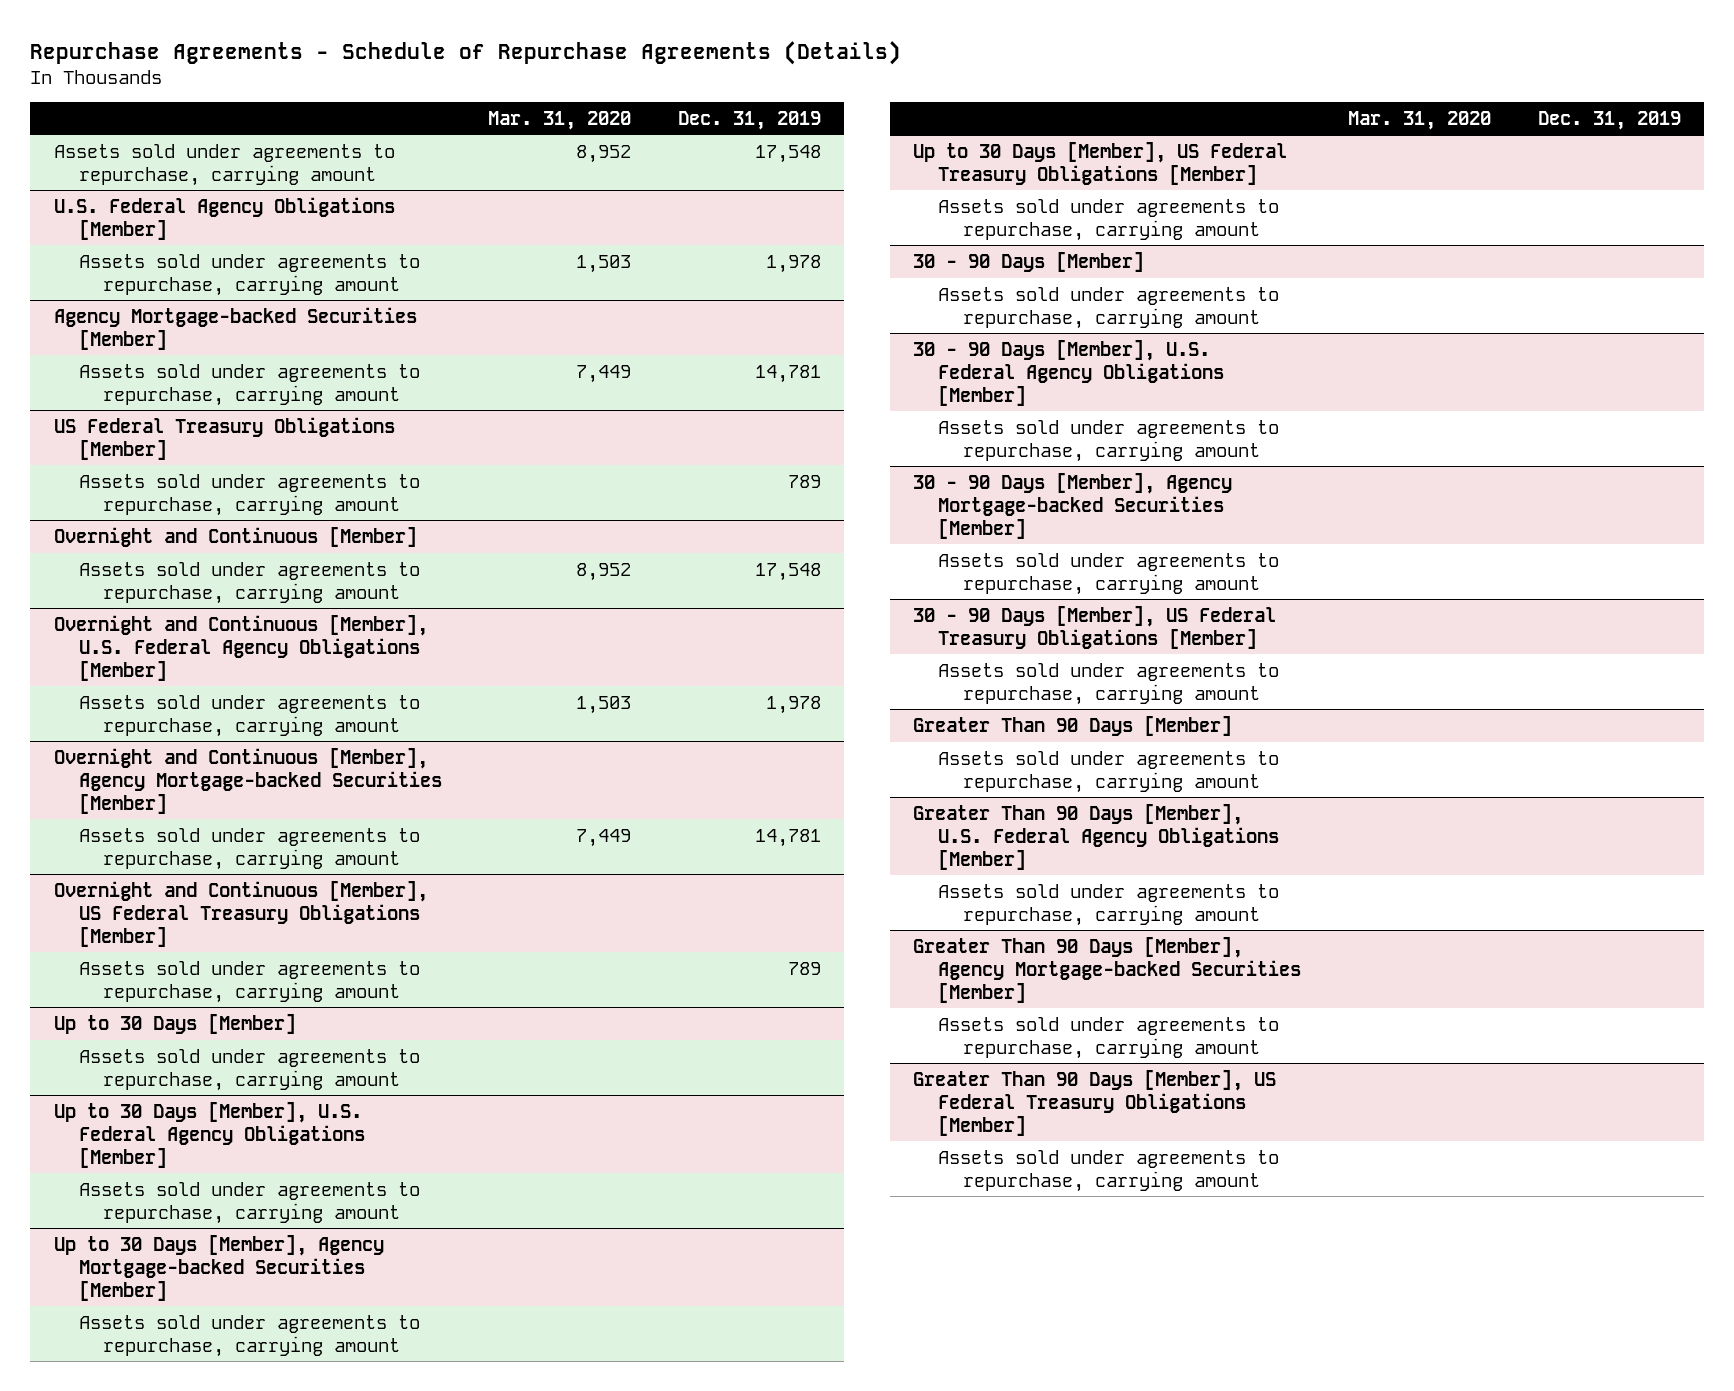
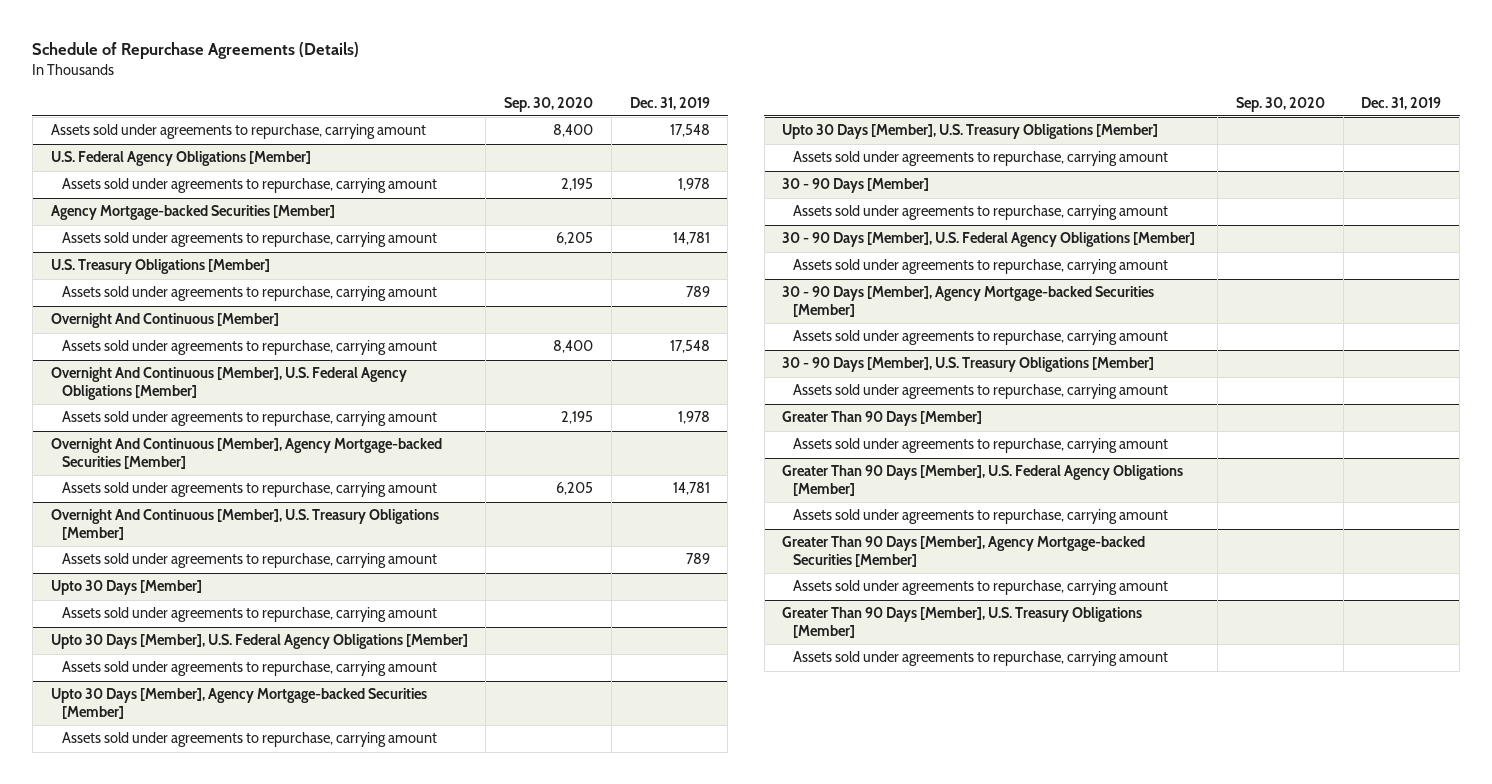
- Repurchase Agreements - Schedule of Repurchase Agreements (Details)
+ Schedule of Repurchase Agreements (Details)
- | Mar. 31, 2020 | Dec. 31, 2019
+ | Sep. 30, 2020 | Dec. 31, 2019
- US Federal Treasury Obligations [Member]
+ U.S. Treasury Obligations [Member]
- Overnight and Continuous [Member]
+ Overnight And Continuous [Member]
- Overnight and Continuous [Member], U.S. Federal Agency Obligations [Member]
+ Overnight And Continuous [Member], U.S. Federal Agency Obligations [Member]
- Overnight and Continuous [Member], Agency Mortgage-backed Securities [Member]
+ Overnight And Continuous [Member], Agency Mortgage-backed Securities [Member]
- Overnight and Continuous [Member], US Federal Treasury Obligations [Member]
+ Overnight And Continuous [Member], U.S. Treasury Obligations [Member]
- Up to 30 Days [Member]
+ Upto 30 Days [Member]
- Up to 30 Days [Member], U.S. Federal Agency Obligations [Member]
+ Upto 30 Days [Member], U.S. Federal Agency Obligations [Member]
- Up to 30 Days [Member], Agency Mortgage-backed Securities [Member]
+ Upto 30 Days [Member], Agency Mortgage-backed Securities [Member]
- Up to 30 Days [Member], US Federal Treasury Obligations [Member]
+ Upto 30 Days [Member], U.S. Treasury Obligations [Member]
- 30 - 90 Days [Member], US Federal Treasury Obligations [Member]
+ 30 - 90 Days [Member], U.S. Treasury Obligations [Member]
- Greater Than 90 Days [Member], US Federal Treasury Obligations [Member]
+ Greater Than 90 Days [Member], U.S. Treasury Obligations [Member]

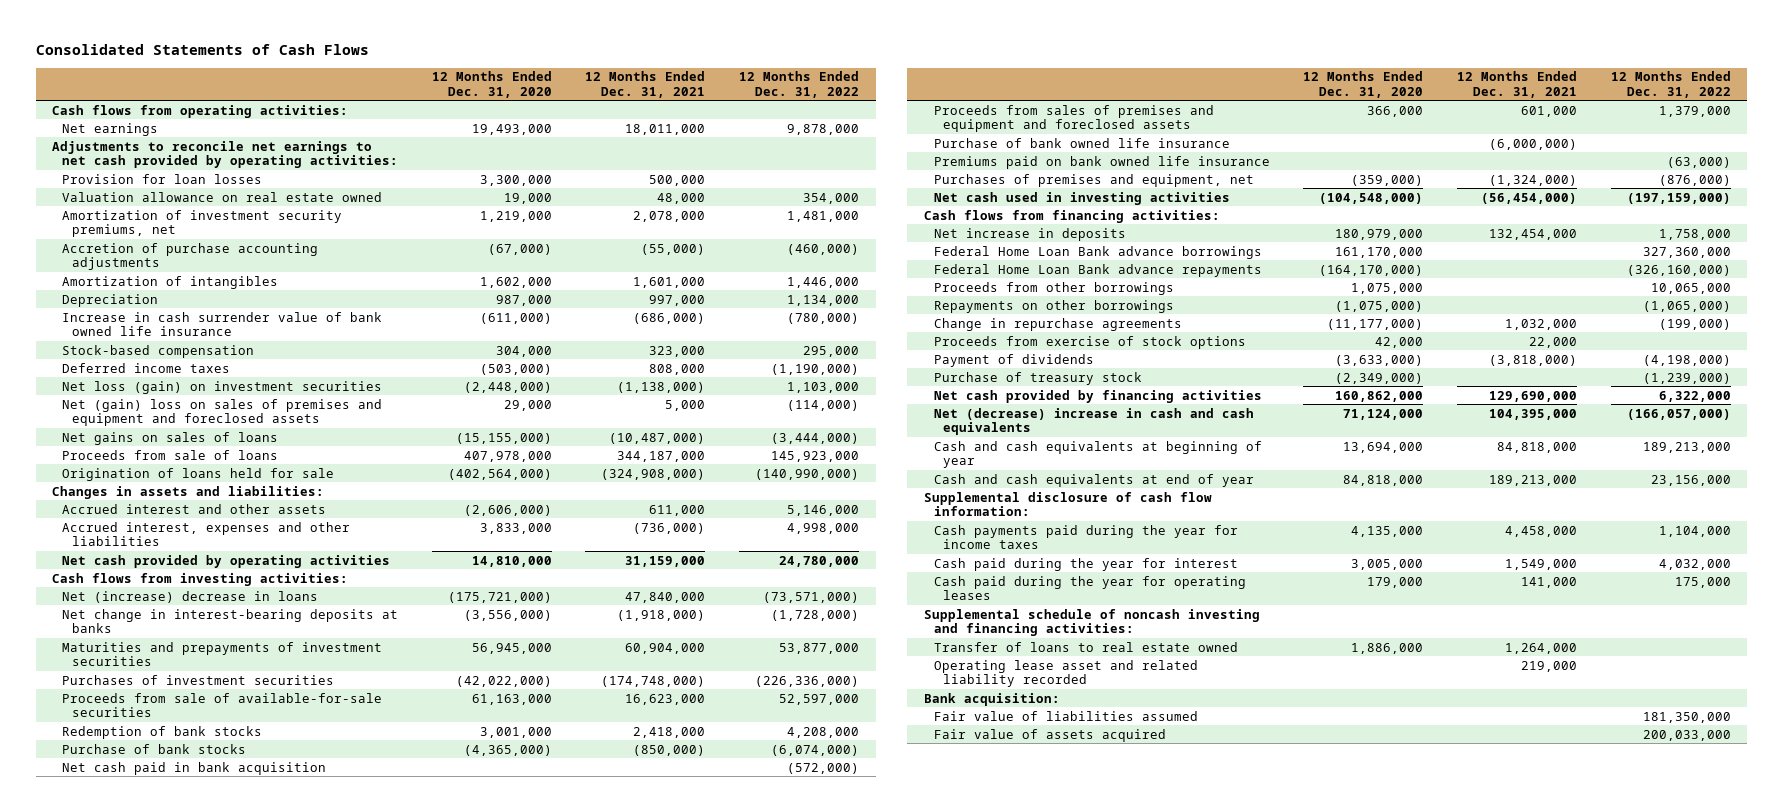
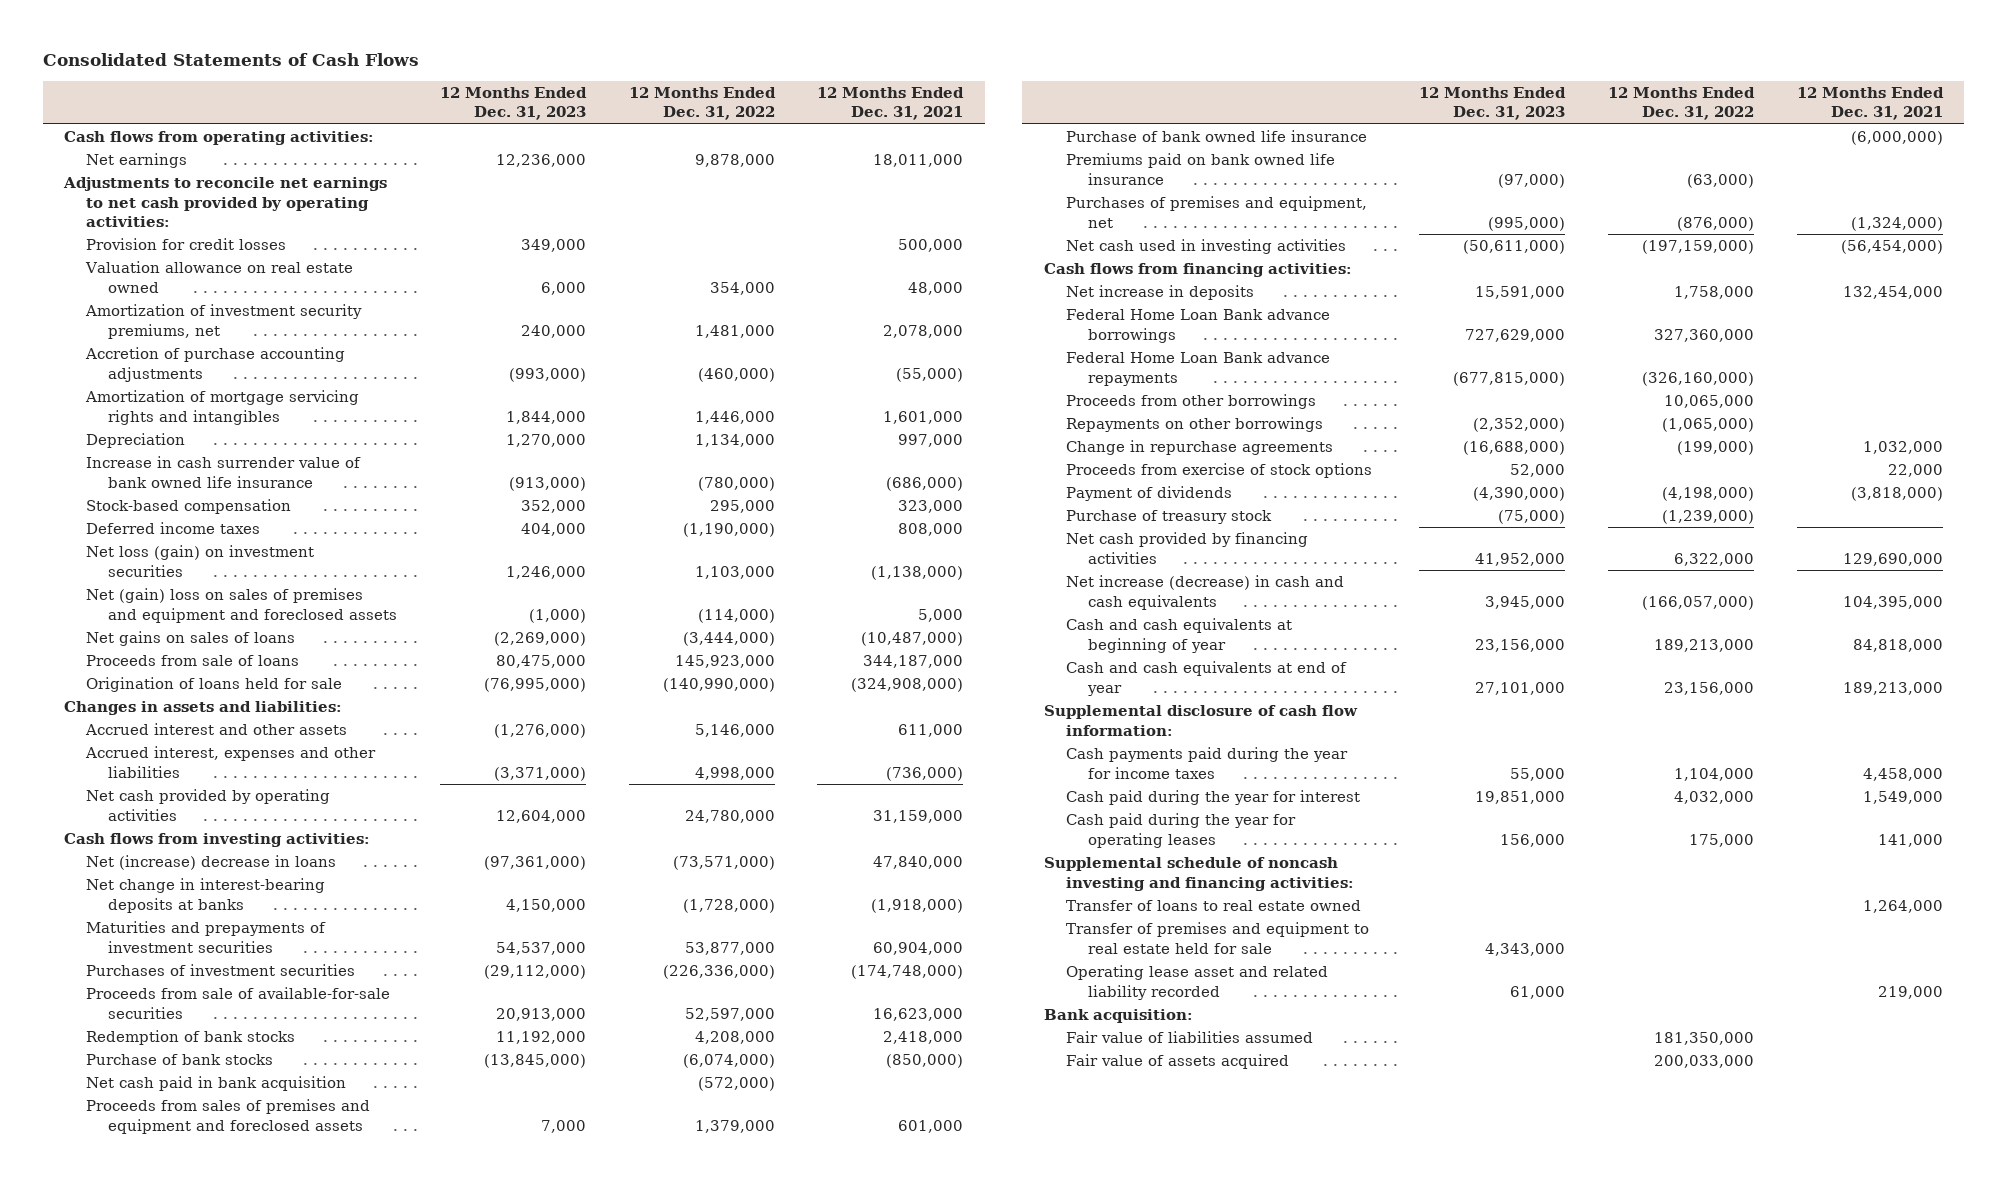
- | 12 Months Ended Dec. 31, 2020 | 12 Months Ended Dec. 31, 2021 | 12 Months Ended Dec. 31, 2022
+ | 12 Months Ended Dec. 31, 2023 | 12 Months Ended Dec. 31, 2022 | 12 Months Ended Dec. 31, 2021
- Provision for loan losses | 3,300,000 | 500,000 |
+ Provision for credit losses | 349,000 | | 500,000
- Amortization of intangibles | 1,602,000 | 1,601,000 | 1,446,000
+ Amortization of mortgage servicing rights and intangibles | 1,844,000 | 1,446,000 | 1,601,000
- Net (decrease) increase in cash and cash equivalents | 71,124,000 | 104,395,000 | (166,057,000)
+ Net increase (decrease) in cash and cash equivalents | 3,945,000 | (166,057,000) | 104,395,000
+ Transfer of premises and equipment to real estate held for sale | 4,343,000 | |

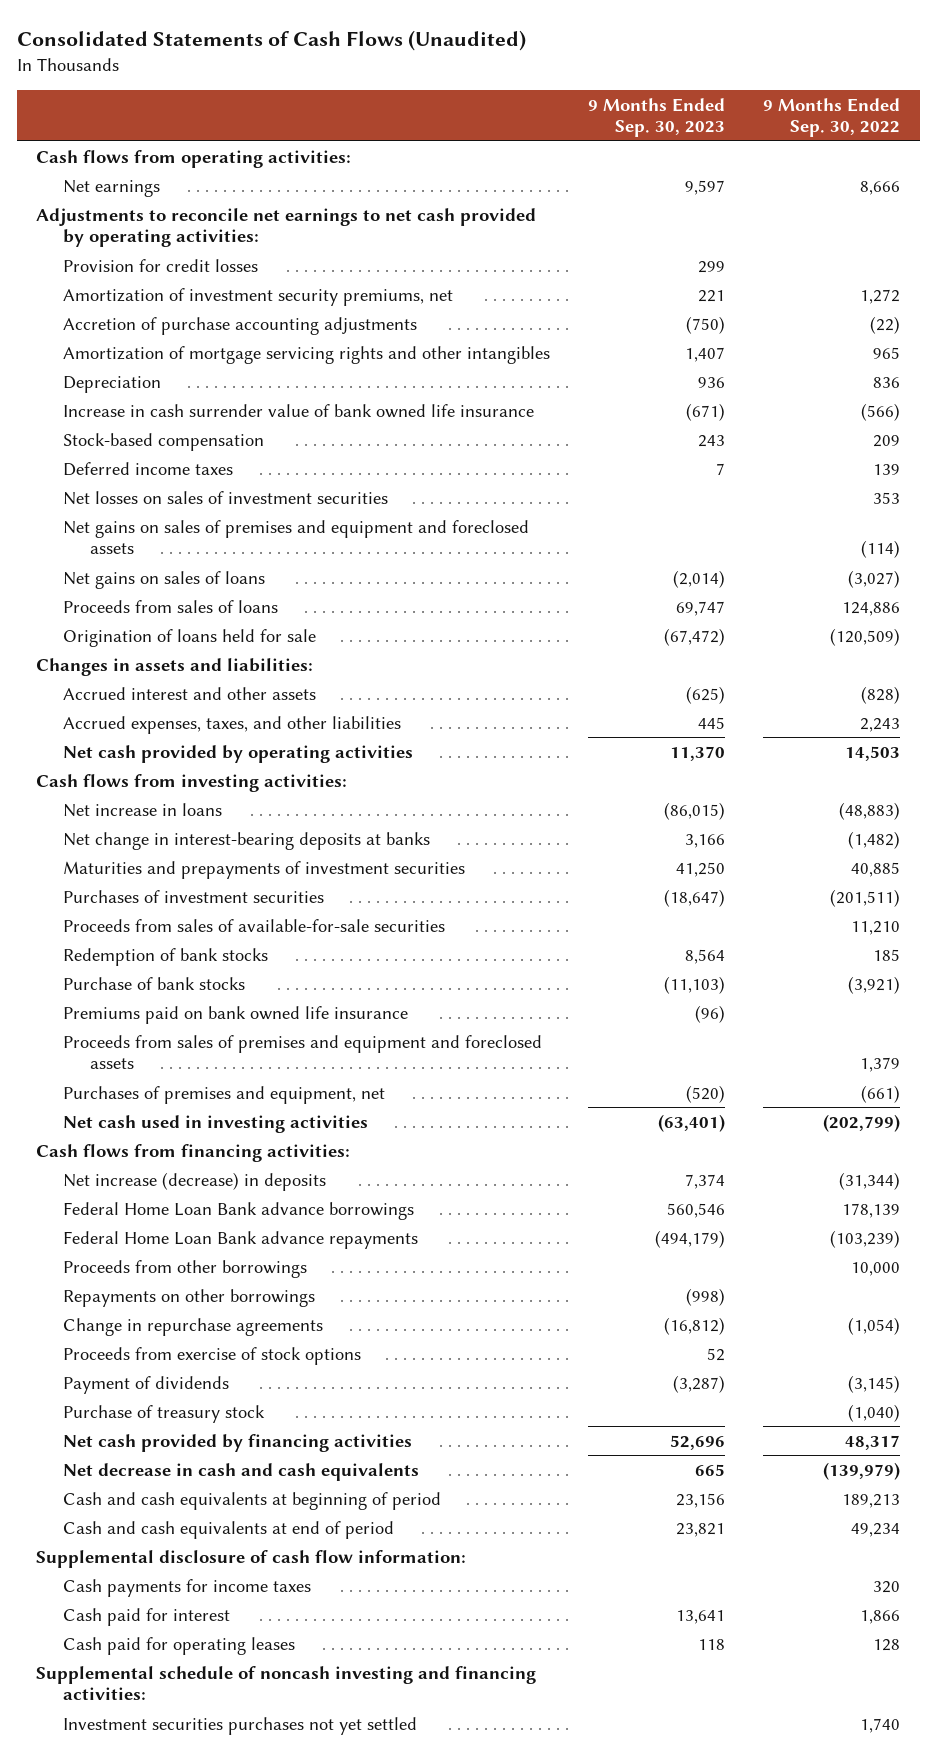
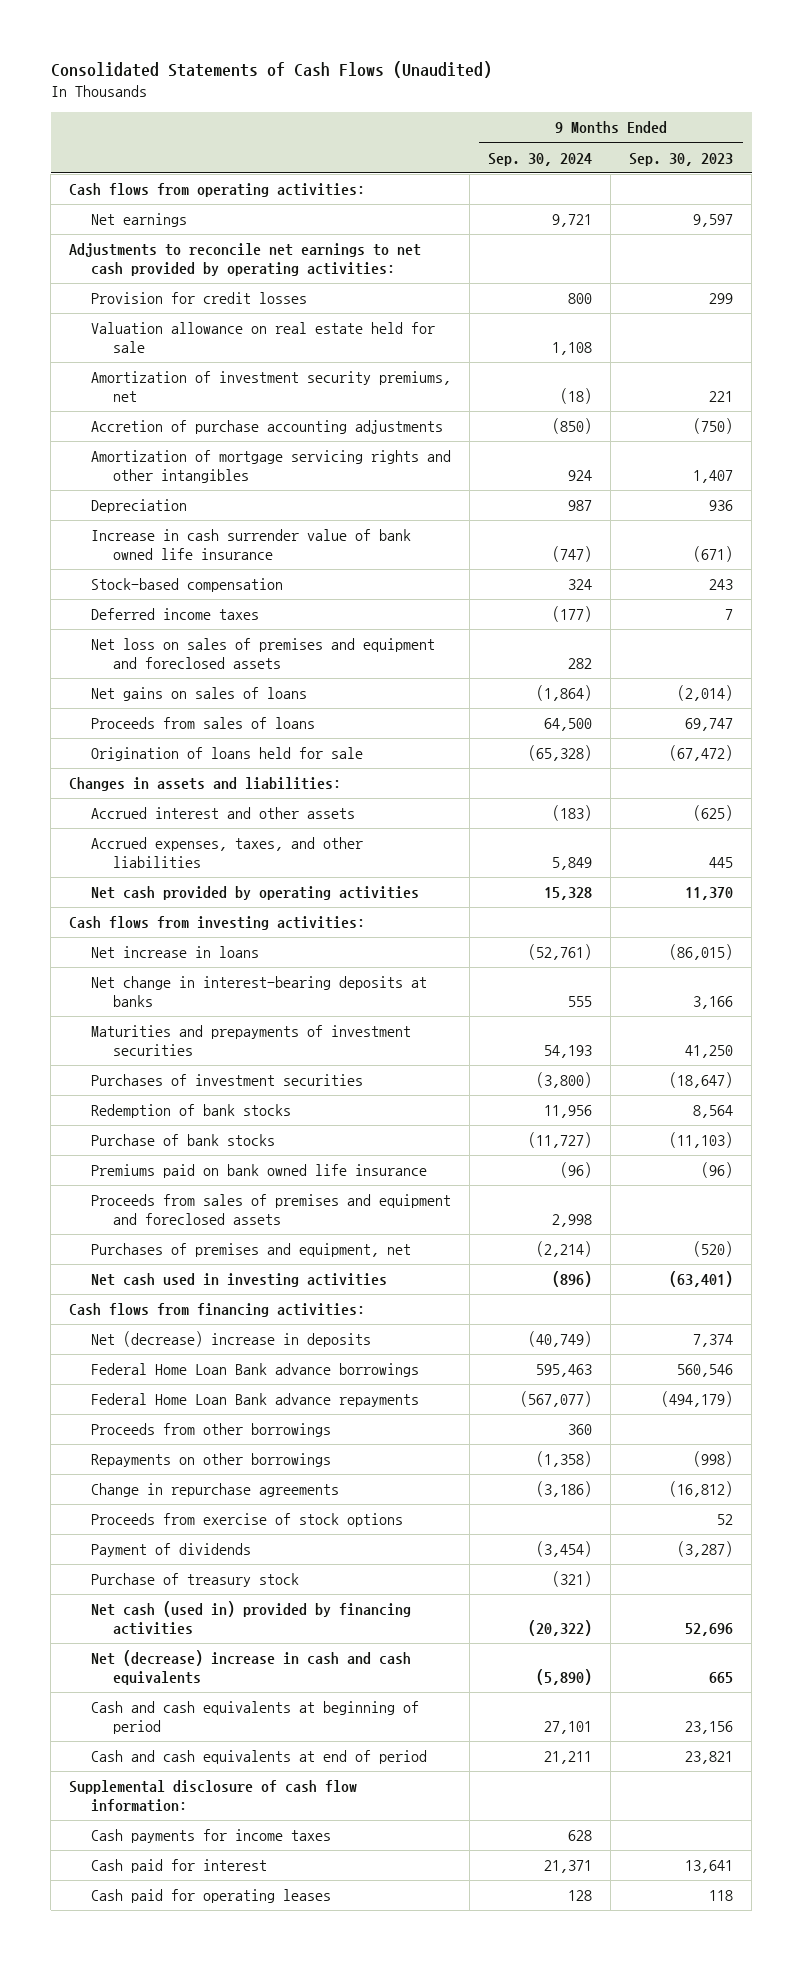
- | 9 Months Ended Sep. 30, 2023 | 9 Months Ended Sep. 30, 2022
+ | 9 Months Ended Sep. 30, 2024 | 9 Months Ended Sep. 30, 2023
+ Valuation allowance on real estate held for sale | 1,108 |
- Net losses on sales of investment securities | | 353
- Net gains on sales of premises and equipment and foreclosed assets | | (114)
+ Net loss on sales of premises and equipment and foreclosed assets | 282 |
- Proceeds from sales of available-for-sale securities | | 11,210
- Net increase (decrease) in deposits | 7,374 | (31,344)
+ Net (decrease) increase in deposits | (40,749) | 7,374
- Net cash provided by financing activities | 52,696 | 48,317
- Net decrease in cash and cash equivalents | 665 | (139,979)
+ Net cash (used in) provided by financing activities | (20,322) | 52,696
+ Net (decrease) increase in cash and cash equivalents | (5,890) | 665
- Supplemental schedule of noncash investing and financing activities:
- Investment securities purchases not yet settled | | 1,740

